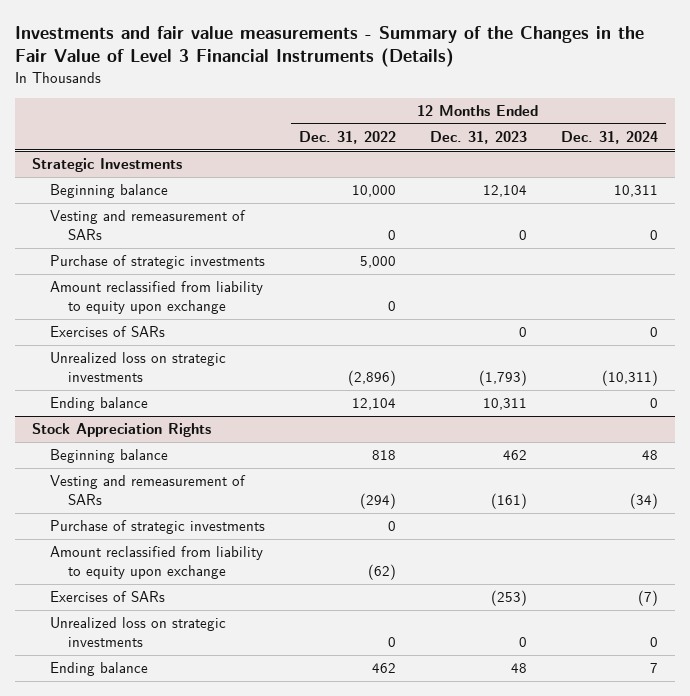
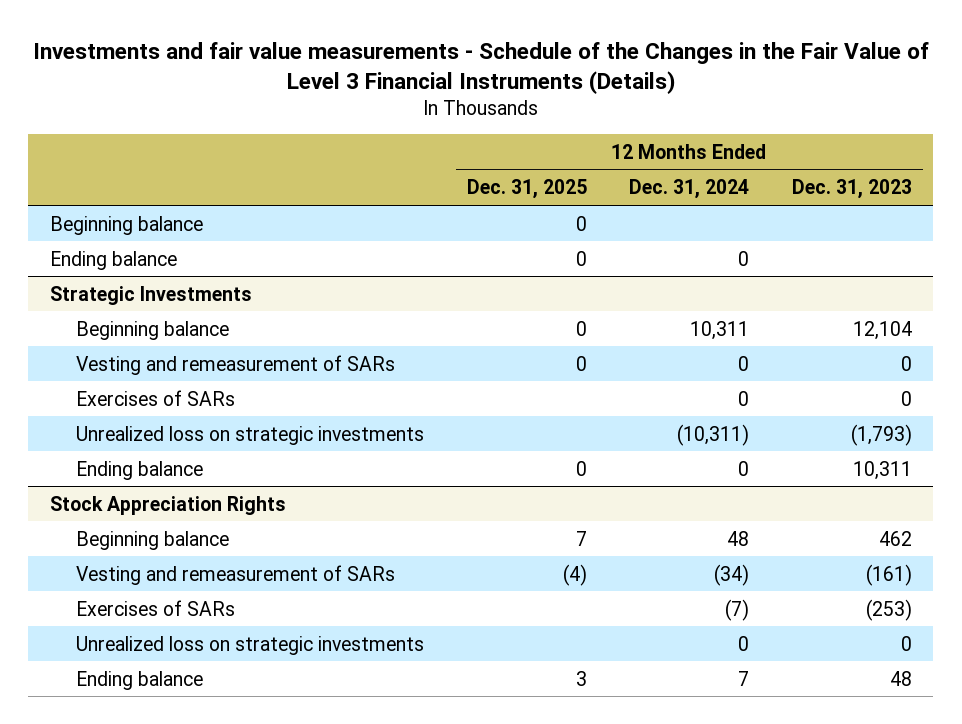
- Investments and fair value measurements - Summary of the Changes in the Fair Value of Level 3 Financial Instruments (Details)
+ Investments and fair value measurements - Schedule of the Changes in the Fair Value of Level 3 Financial Instruments (Details)
- | 12 Months Ended Dec. 31, 2022 | 12 Months Ended Dec. 31, 2023 | 12 Months Ended Dec. 31, 2024
+ | 12 Months Ended Dec. 31, 2025 | 12 Months Ended Dec. 31, 2024 | 12 Months Ended Dec. 31, 2023
+ Beginning balance | 0 | |
+ Ending balance | 0 | 0 |
@ Strategic Investments
- Purchase of strategic investments | 5,000 | |
- Amount reclassified from liability to equity upon exchange | 0 | |
@ Stock Appreciation Rights
- Purchase of strategic investments | 0 | |
- Amount reclassified from liability to equity upon exchange | (62) | |

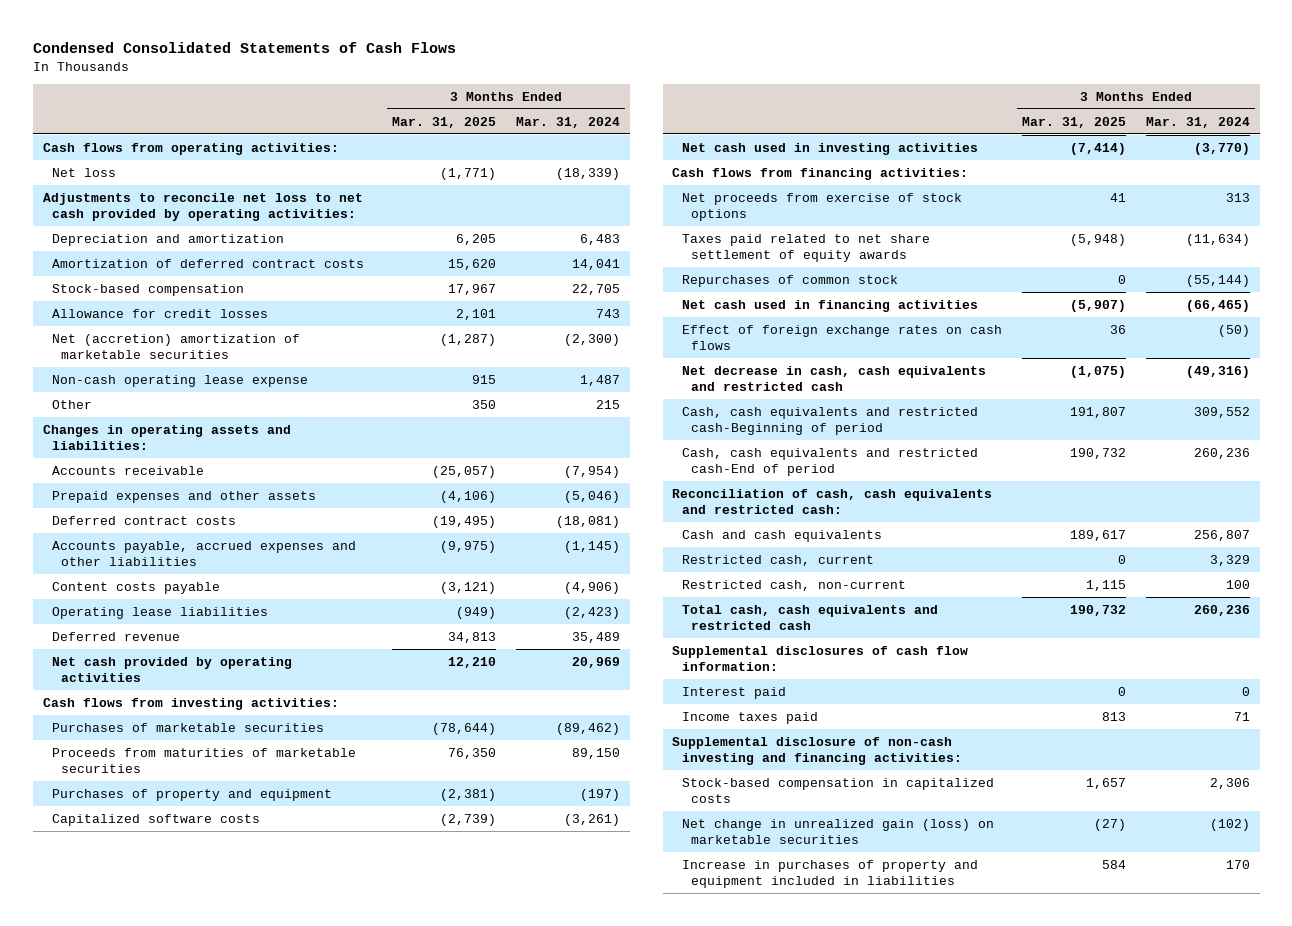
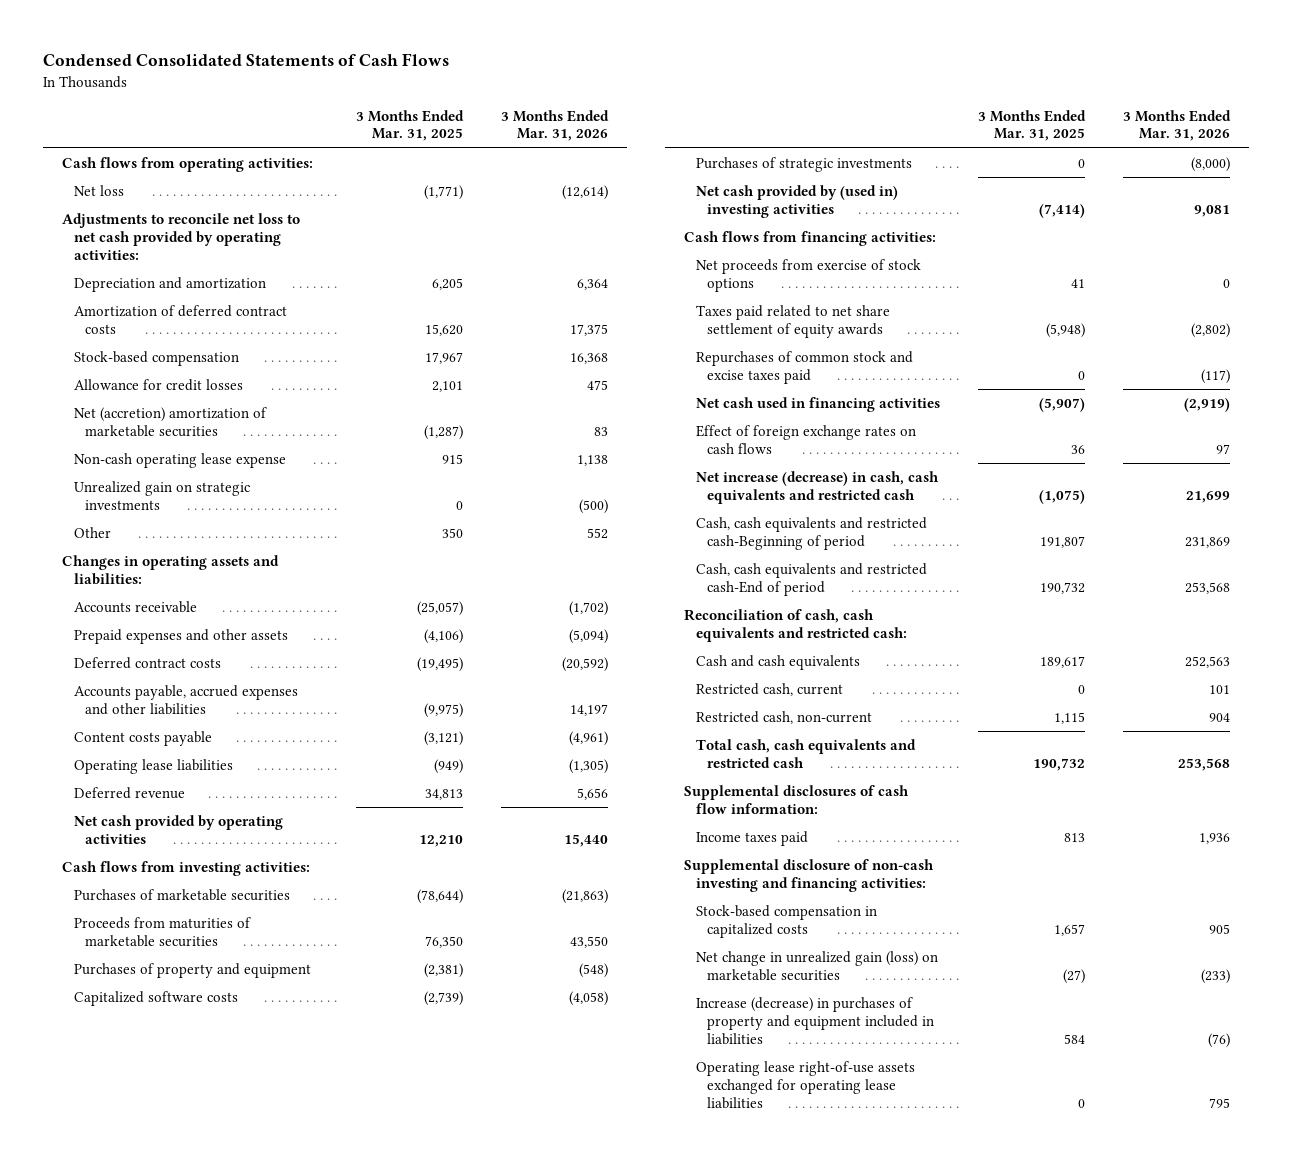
- | 3 Months Ended Mar. 31, 2025 | 3 Months Ended Mar. 31, 2024
+ | 3 Months Ended Mar. 31, 2025 | 3 Months Ended Mar. 31, 2026
+ Unrealized gain on strategic investments | 0 | (500)
- Net cash used in investing activities | (7,414) | (3,770)
+ Purchases of strategic investments | 0 | (8,000)
+ Net cash provided by (used in) investing activities | (7,414) | 9,081
- Repurchases of common stock | 0 | (55,144)
+ Repurchases of common stock and excise taxes paid | 0 | (117)
- Net decrease in cash, cash equivalents and restricted cash | (1,075) | (49,316)
+ Net increase (decrease) in cash, cash equivalents and restricted cash | (1,075) | 21,699
- Interest paid | 0 | 0
- Increase in purchases of property and equipment included in liabilities | 584 | 170
+ Increase (decrease) in purchases of property and equipment included in liabilities | 584 | (76)
+ Operating lease right-of-use assets exchanged for operating lease liabilities | 0 | 795

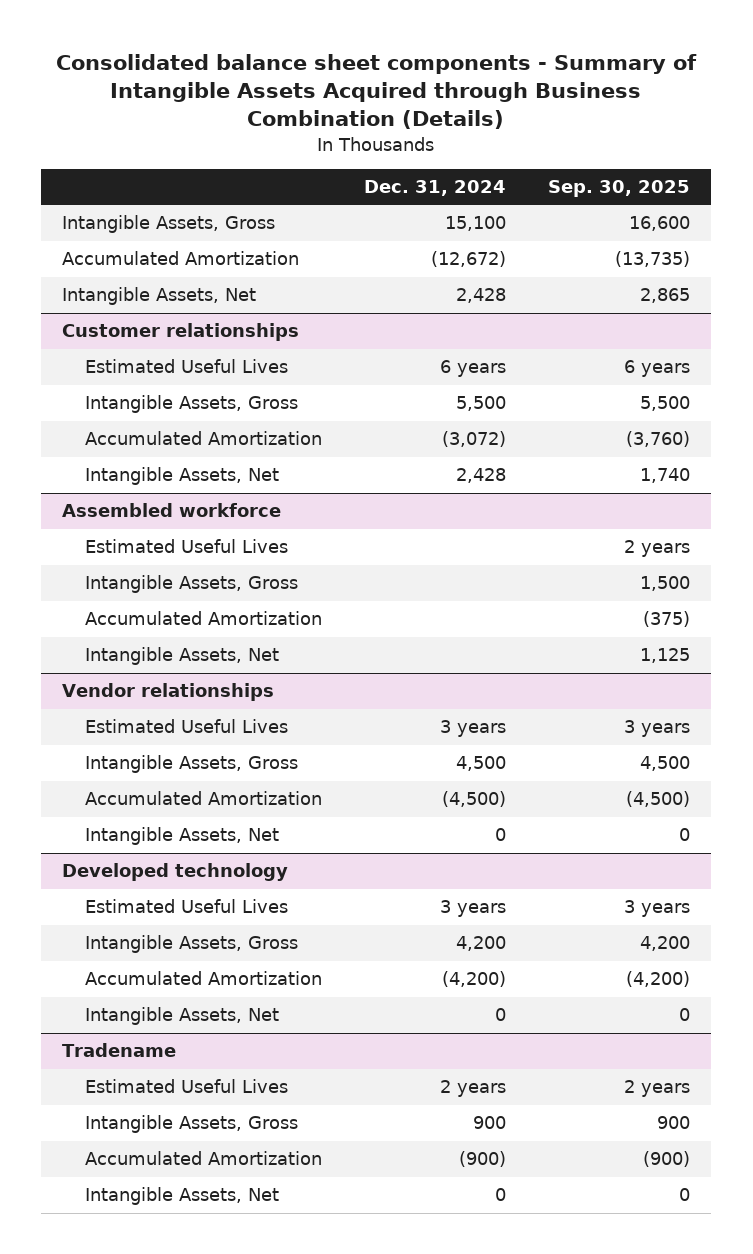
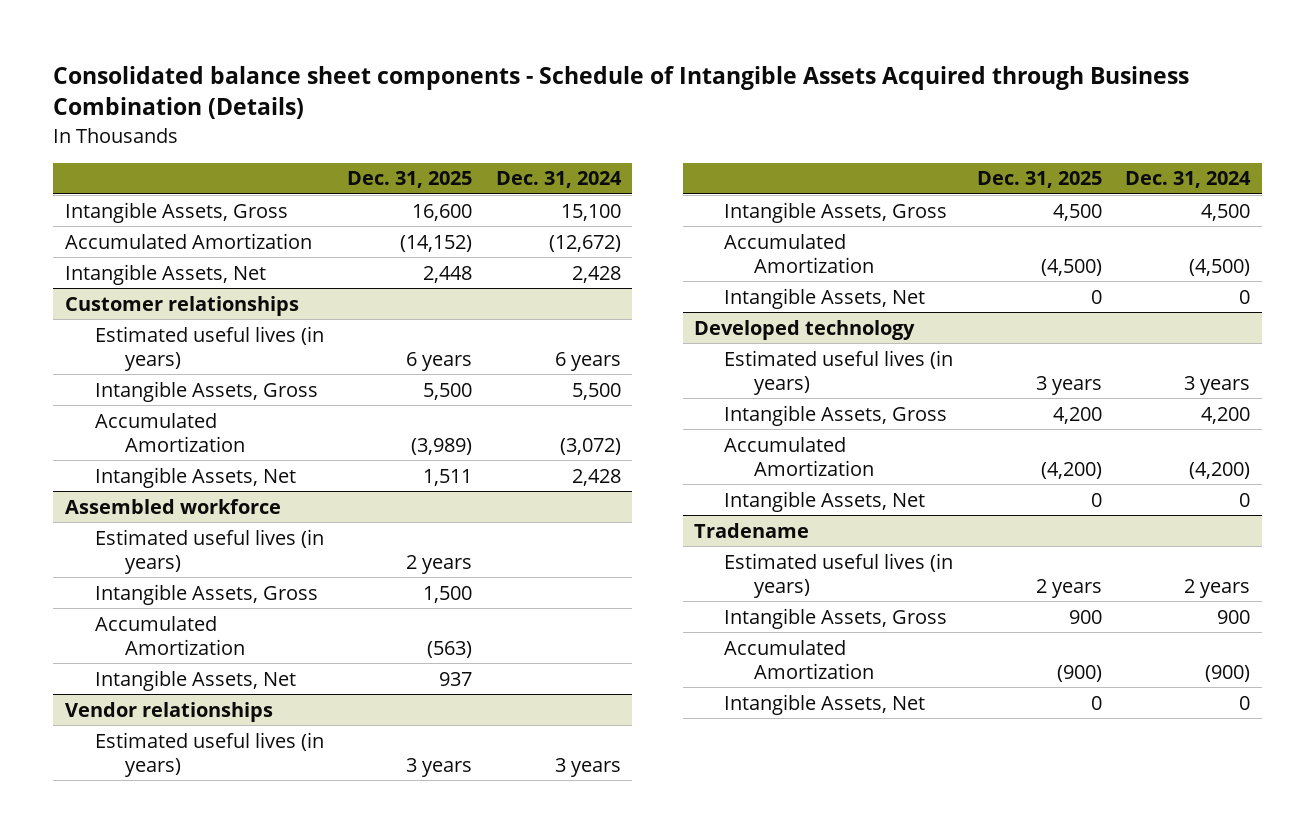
- Consolidated balance sheet components - Summary of Intangible Assets Acquired through Business Combination (Details)
+ Consolidated balance sheet components - Schedule of Intangible Assets Acquired through Business Combination (Details)
- | Dec. 31, 2024 | Sep. 30, 2025
+ | Dec. 31, 2025 | Dec. 31, 2024
@ Customer relationships
- Estimated Useful Lives | 6 years | 6 years
+ Estimated useful lives (in years) | 6 years | 6 years
@ Assembled workforce
- Estimated Useful Lives | | 2 years
+ Estimated useful lives (in years) | 2 years |
@ Vendor relationships
- Estimated Useful Lives | 3 years | 3 years
+ Estimated useful lives (in years) | 3 years | 3 years
@ Developed technology
- Estimated Useful Lives | 3 years | 3 years
+ Estimated useful lives (in years) | 3 years | 3 years
@ Tradename
- Estimated Useful Lives | 2 years | 2 years
+ Estimated useful lives (in years) | 2 years | 2 years

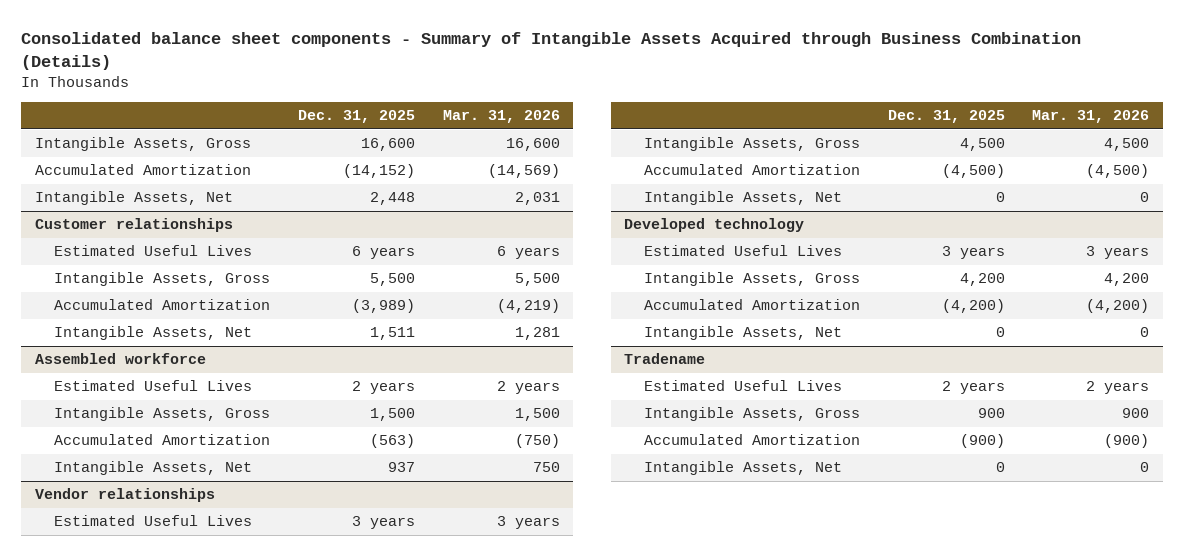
- Consolidated balance sheet components - Schedule of Intangible Assets Acquired through Business Combination (Details)
+ Consolidated balance sheet components - Summary of Intangible Assets Acquired through Business Combination (Details)
- | Dec. 31, 2025 | Dec. 31, 2024
+ | Dec. 31, 2025 | Mar. 31, 2026
@ Customer relationships
- Estimated useful lives (in years) | 6 years | 6 years
+ Estimated Useful Lives | 6 years | 6 years
@ Assembled workforce
- Estimated useful lives (in years) | 2 years |
+ Estimated Useful Lives | 2 years | 2 years
@ Vendor relationships
- Estimated useful lives (in years) | 3 years | 3 years
+ Estimated Useful Lives | 3 years | 3 years
@ Developed technology
- Estimated useful lives (in years) | 3 years | 3 years
+ Estimated Useful Lives | 3 years | 3 years
@ Tradename
- Estimated useful lives (in years) | 2 years | 2 years
+ Estimated Useful Lives | 2 years | 2 years

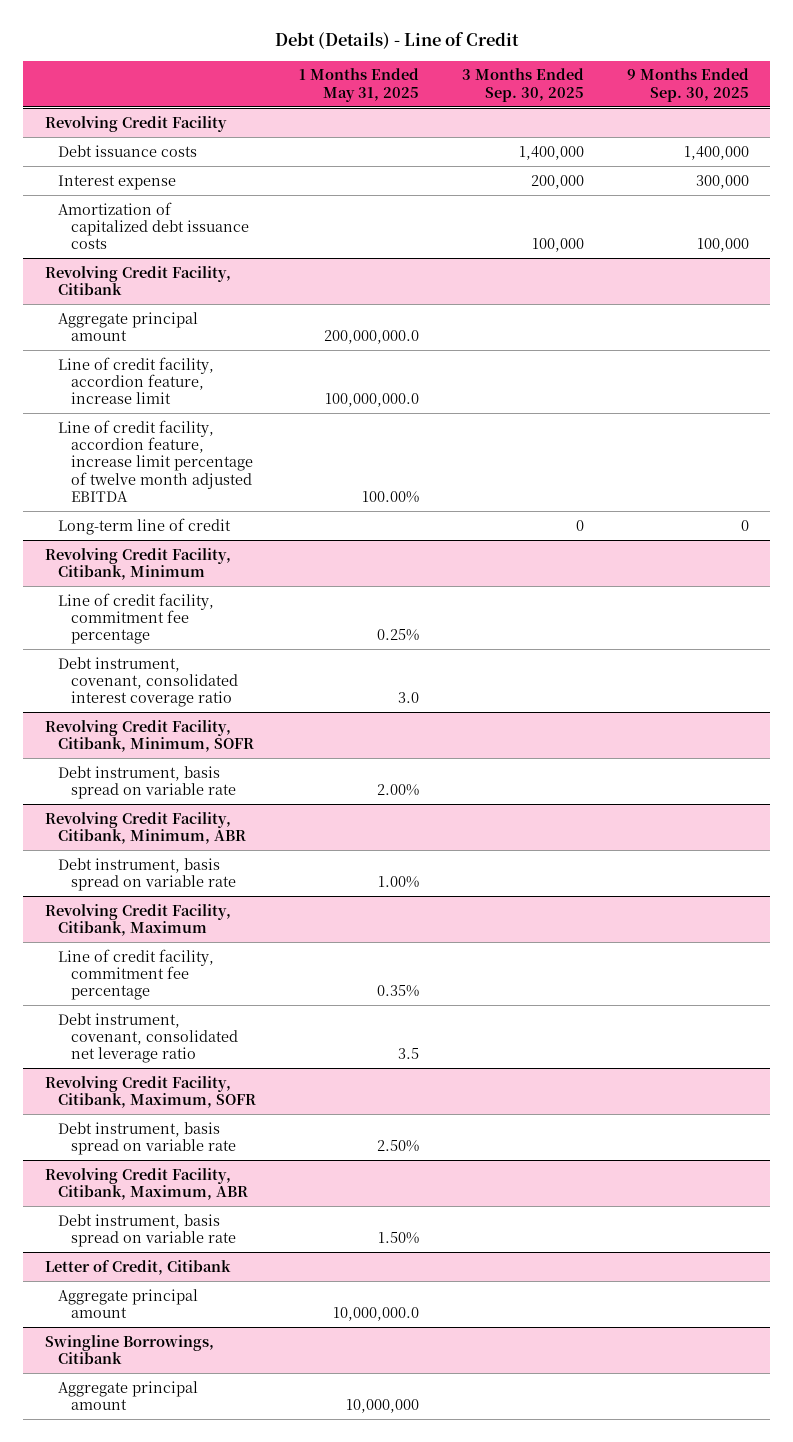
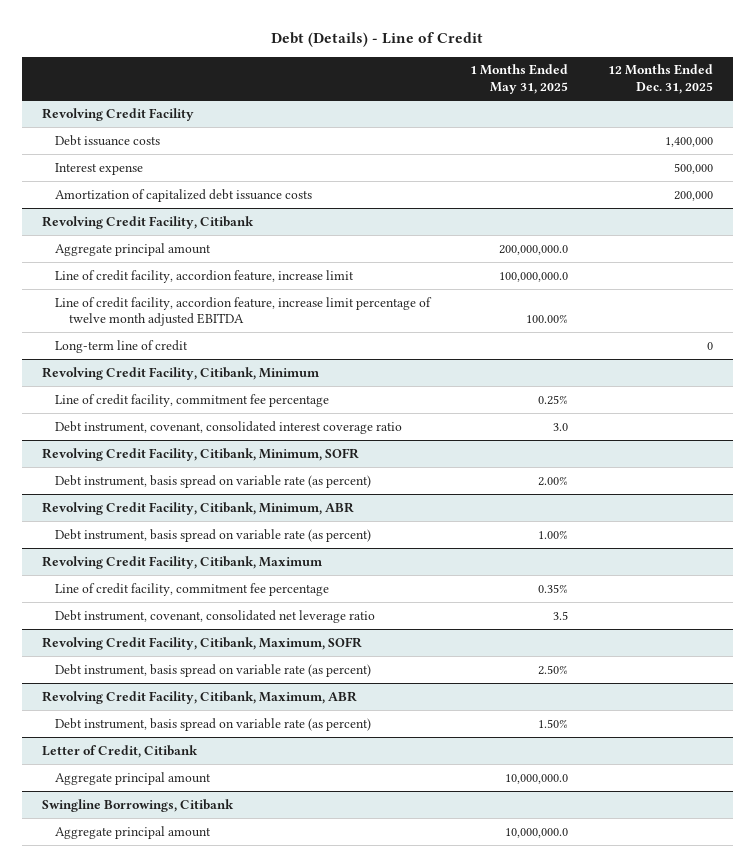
- | 1 Months Ended May 31, 2025 | 3 Months Ended Sep. 30, 2025 | 9 Months Ended Sep. 30, 2025
+ | 1 Months Ended May 31, 2025 | 12 Months Ended Dec. 31, 2025
@ Revolving Credit Facility, Citibank, Minimum, SOFR
- Debt instrument, basis spread on variable rate | 2.00% | |
+ Debt instrument, basis spread on variable rate (as percent) | 2.00% |
@ Revolving Credit Facility, Citibank, Minimum, ABR
- Debt instrument, basis spread on variable rate | 1.00% | |
+ Debt instrument, basis spread on variable rate (as percent) | 1.00% |
@ Revolving Credit Facility, Citibank, Maximum, SOFR
- Debt instrument, basis spread on variable rate | 2.50% | |
+ Debt instrument, basis spread on variable rate (as percent) | 2.50% |
@ Revolving Credit Facility, Citibank, Maximum, ABR
- Debt instrument, basis spread on variable rate | 1.50% | |
+ Debt instrument, basis spread on variable rate (as percent) | 1.50% |
@ Swingline Borrowings, Citibank
- Aggregate principal amount | 10,000,000 | |
+ Aggregate principal amount | 10,000,000.0 |

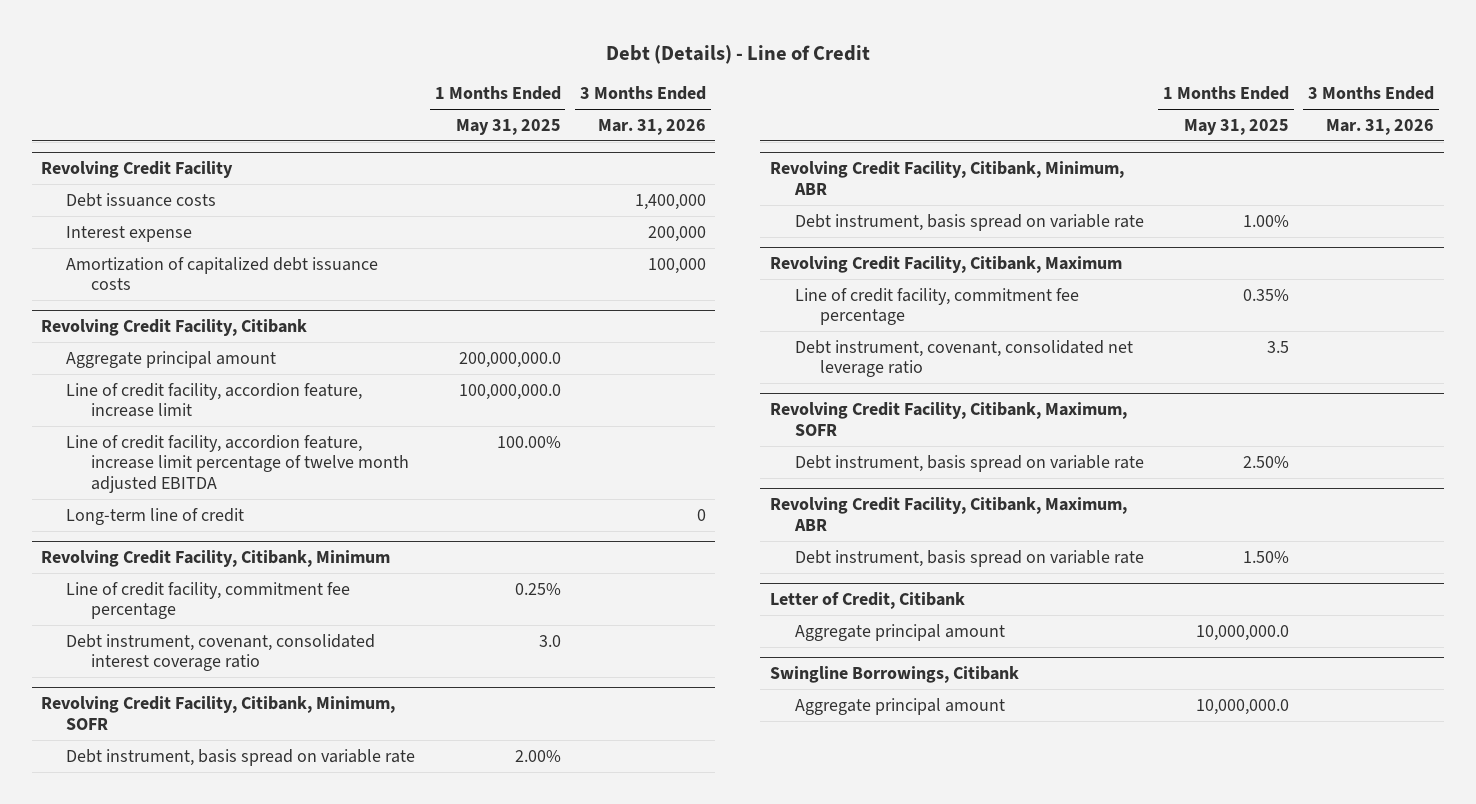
- | 1 Months Ended May 31, 2025 | 12 Months Ended Dec. 31, 2025
+ | 1 Months Ended May 31, 2025 | 3 Months Ended Mar. 31, 2026
@ Revolving Credit Facility, Citibank, Minimum, SOFR
- Debt instrument, basis spread on variable rate (as percent) | 2.00% |
+ Debt instrument, basis spread on variable rate | 2.00% |
@ Revolving Credit Facility, Citibank, Minimum, ABR
- Debt instrument, basis spread on variable rate (as percent) | 1.00% |
+ Debt instrument, basis spread on variable rate | 1.00% |
@ Revolving Credit Facility, Citibank, Maximum, SOFR
- Debt instrument, basis spread on variable rate (as percent) | 2.50% |
+ Debt instrument, basis spread on variable rate | 2.50% |
@ Revolving Credit Facility, Citibank, Maximum, ABR
- Debt instrument, basis spread on variable rate (as percent) | 1.50% |
+ Debt instrument, basis spread on variable rate | 1.50% |

